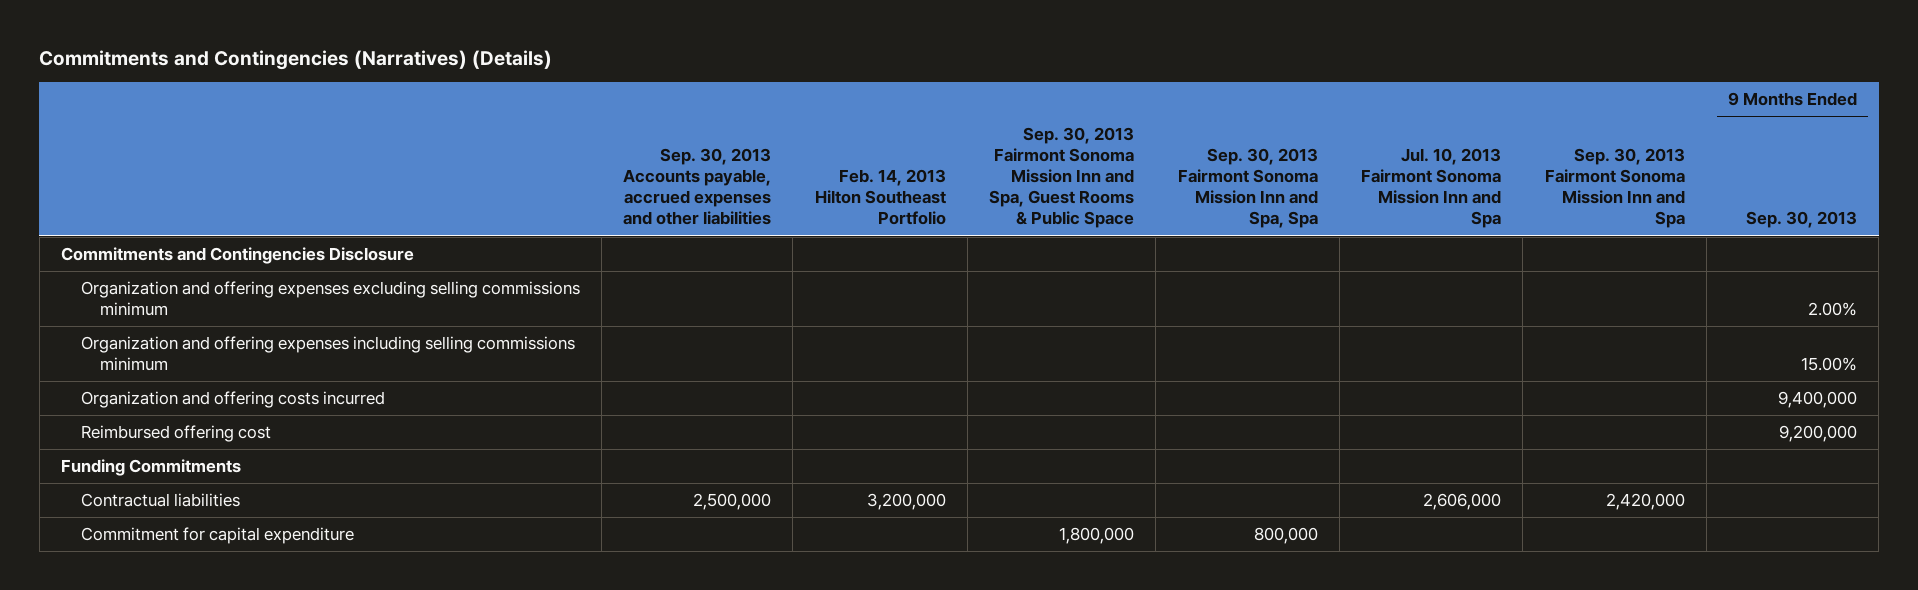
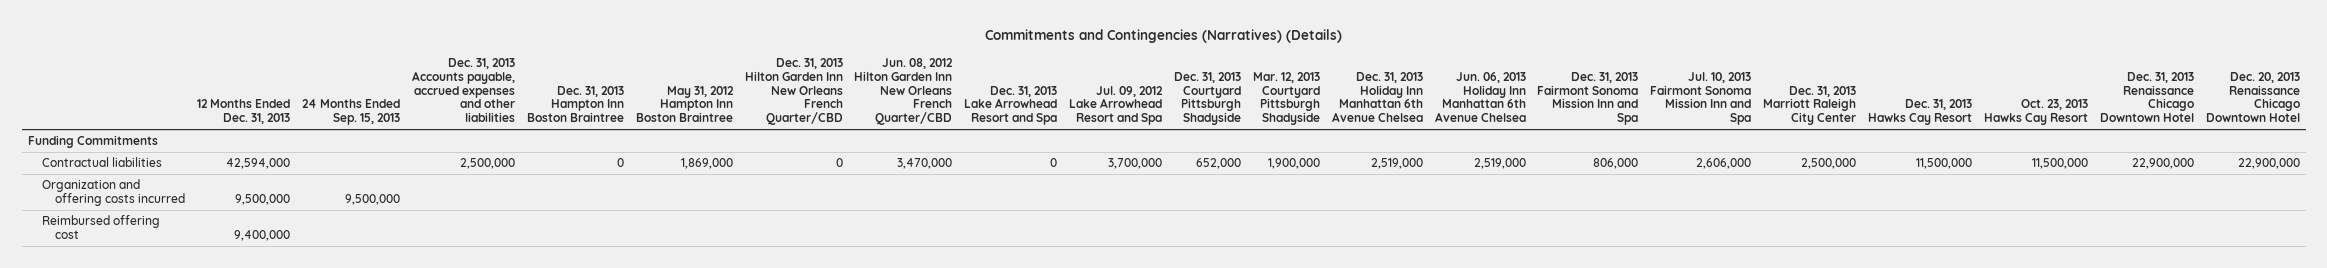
- | Sep. 30, 2013 Accounts payable, accrued expenses and other liabilities | Feb. 14, 2013 Hilton Southeast Portfolio | Sep. 30, 2013 Fairmont Sonoma Mission Inn and Spa, Guest Rooms & Public Space | Sep. 30, 2013 Fairmont Sonoma Mission Inn and Spa, Spa | Jul. 10, 2013 Fairmont Sonoma Mission Inn and Spa | Sep. 30, 2013 Fairmont Sonoma Mission Inn and Spa | 9 Months Ended Sep. 30, 2013
+ | 12 Months Ended Dec. 31, 2013 | 24 Months Ended Sep. 15, 2013 | Dec. 31, 2013 Accounts payable, accrued expenses and other liabilities | Dec. 31, 2013 Hampton Inn Boston Braintree | May 31, 2012 Hampton Inn Boston Braintree | Dec. 31, 2013 Hilton Garden Inn New Orleans French Quarter/CBD | Jun. 08, 2012 Hilton Garden Inn New Orleans French Quarter/CBD | Dec. 31, 2013 Lake Arrowhead Resort and Spa | Jul. 09, 2012 Lake Arrowhead Resort and Spa | Dec. 31, 2013 Courtyard Pittsburgh Shadyside | Mar. 12, 2013 Courtyard Pittsburgh Shadyside | Dec. 31, 2013 Holiday Inn Manhattan 6th Avenue Chelsea | Jun. 06, 2013 Holiday Inn Manhattan 6th Avenue Chelsea | Dec. 31, 2013 Fairmont Sonoma Mission Inn and Spa | Jul. 10, 2013 Fairmont Sonoma Mission Inn and Spa | Dec. 31, 2013 Marriott Raleigh City Center | Dec. 31, 2013 Hawks Cay Resort | Oct. 23, 2013 Hawks Cay Resort | Dec. 31, 2013 Renaissance Chicago Downtown Hotel | Dec. 20, 2013 Renaissance Chicago Downtown Hotel
- Commitments and Contingencies Disclosure
- Organization and offering expenses excluding selling commissions minimum | | | | | | | 2.00%
- Organization and offering expenses including selling commissions minimum | | | | | | | 15.00%
- Commitment for capital expenditure | | | 1,800,000 | 800,000 | | |
moved down: Organization and offering costs incurred | 9,500,000 | 9,500,000 | | | | | | | | | | | | | | | | | |
moved down: Reimbursed offering cost | 9,400,000 | | | | | | | | | | | | | | | | | | |

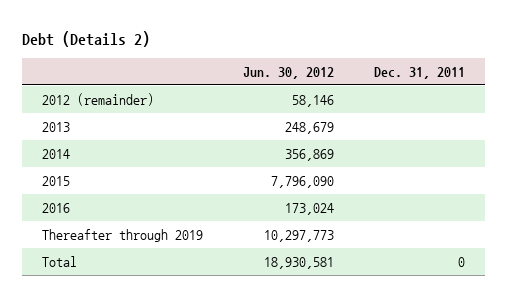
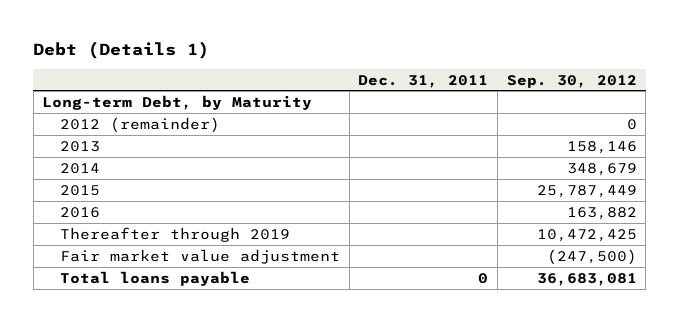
- Debt (Details 2)
+ Debt (Details 1)
- | Jun. 30, 2012 | Dec. 31, 2011
+ | Dec. 31, 2011 | Sep. 30, 2012
+ Long-term Debt, by Maturity
- Total | 18,930,581 | 0
+ Fair market value adjustment | | (247,500)
+ Total loans payable | 0 | 36,683,081

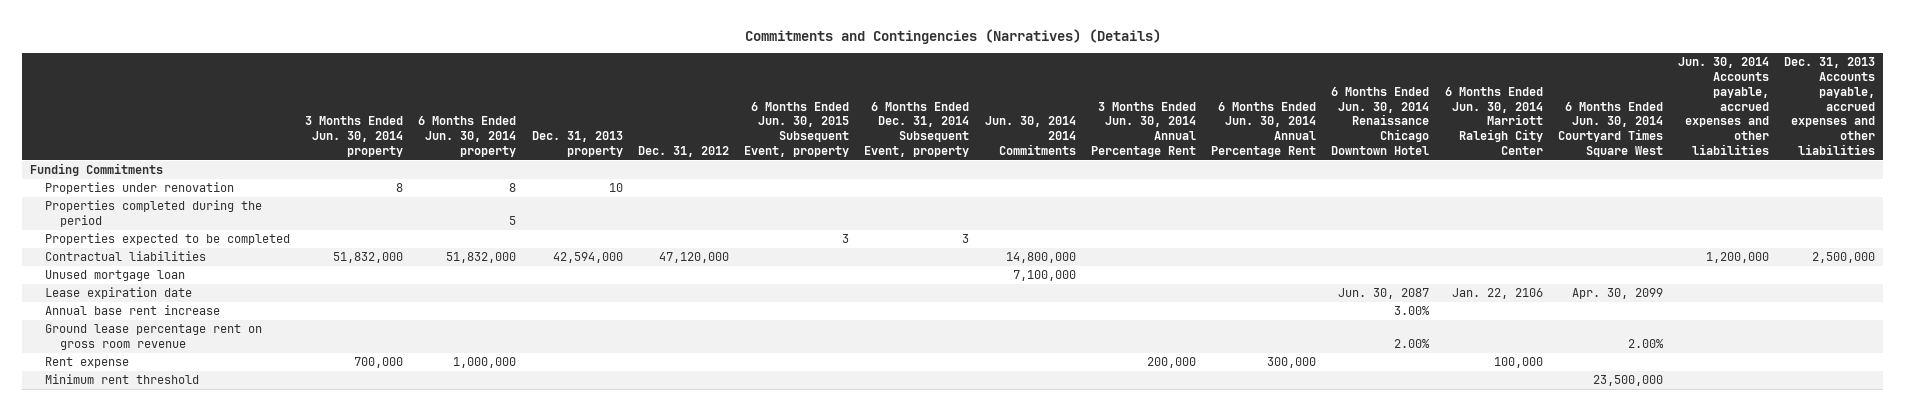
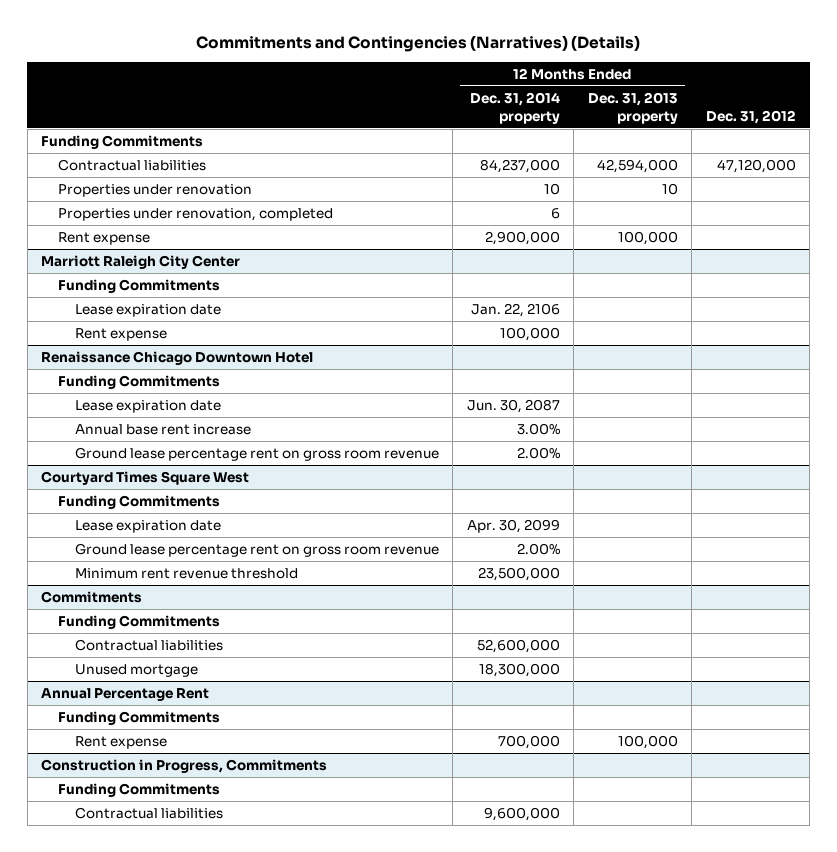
- | 3 Months Ended Jun. 30, 2014 property | 6 Months Ended Jun. 30, 2014 property | Dec. 31, 2013 property | Dec. 31, 2012 | 6 Months Ended Jun. 30, 2015 Subsequent Event, property | 6 Months Ended Dec. 31, 2014 Subsequent Event, property | Jun. 30, 2014 2014 Commitments | 3 Months Ended Jun. 30, 2014 Annual Percentage Rent | 6 Months Ended Jun. 30, 2014 Annual Percentage Rent | 6 Months Ended Jun. 30, 2014 Renaissance Chicago Downtown Hotel | 6 Months Ended Jun. 30, 2014 Marriott Raleigh City Center | 6 Months Ended Jun. 30, 2014 Courtyard Times Square West | Jun. 30, 2014 Accounts payable, accrued expenses and other liabilities | Dec. 31, 2013 Accounts payable, accrued expenses and other liabilities
+ | 12 Months Ended Dec. 31, 2014 property | 12 Months Ended Dec. 31, 2013 property | Dec. 31, 2012
- Properties completed during the period | | 5 | | | | | | | | | | | |
- Properties expected to be completed | | | | | 3 | 3 | | | | | | | |
- Unused mortgage loan | | | | | | | 7,100,000 | | | | | | |
- Lease expiration date | | | | | | | | | | Jun. 30, 2087 | Jan. 22, 2106 | Apr. 30, 2099 | |
- Annual base rent increase | | | | | | | | | | 3.00% | | | |
- Ground lease percentage rent on gross room revenue | | | | | | | | | | 2.00% | | 2.00% | |
moved down: Properties under renovation | 10 | 10 |
+ Properties under renovation, completed | 6 | |
- Minimum rent threshold | | | | | | | | | | | | 23,500,000 | |
+ Marriott Raleigh City Center
+ Funding Commitments
+ Lease expiration date | Jan. 22, 2106 | |
+ Rent expense | 100,000 | |
+ Renaissance Chicago Downtown Hotel
+ Funding Commitments
+ Lease expiration date | Jun. 30, 2087 | |
+ Annual base rent increase | 3.00% | |
+ Ground lease percentage rent on gross room revenue | 2.00% | |
+ Courtyard Times Square West
+ Funding Commitments
+ Lease expiration date | Apr. 30, 2099 | |
+ Ground lease percentage rent on gross room revenue | 2.00% | |
+ Minimum rent revenue threshold | 23,500,000 | |
+ Commitments
+ Funding Commitments
+ Contractual liabilities | 52,600,000 | |
+ Unused mortgage | 18,300,000 | |
+ Annual Percentage Rent
+ Funding Commitments
+ Rent expense | 700,000 | 100,000 |
+ Construction in Progress, Commitments
+ Funding Commitments
+ Contractual liabilities | 9,600,000 | |

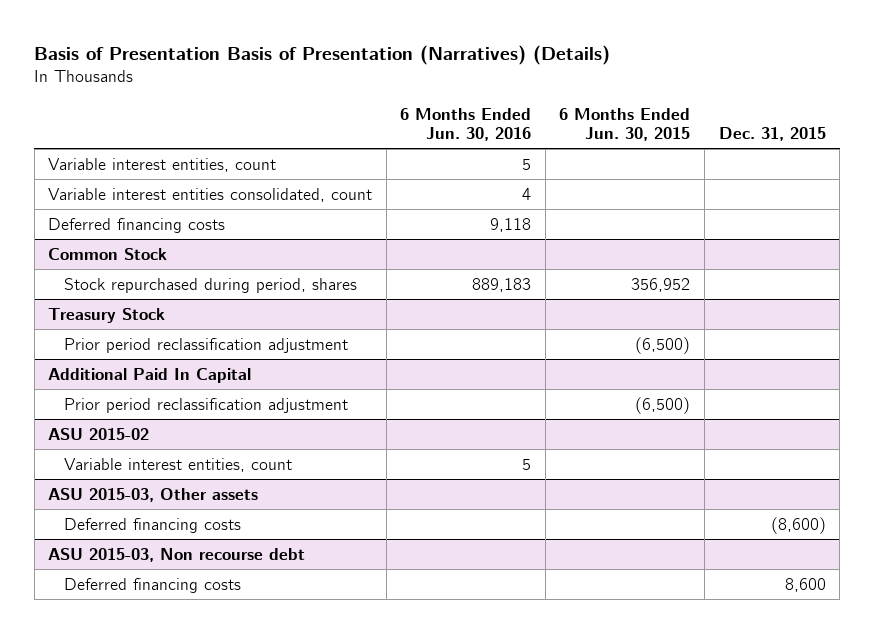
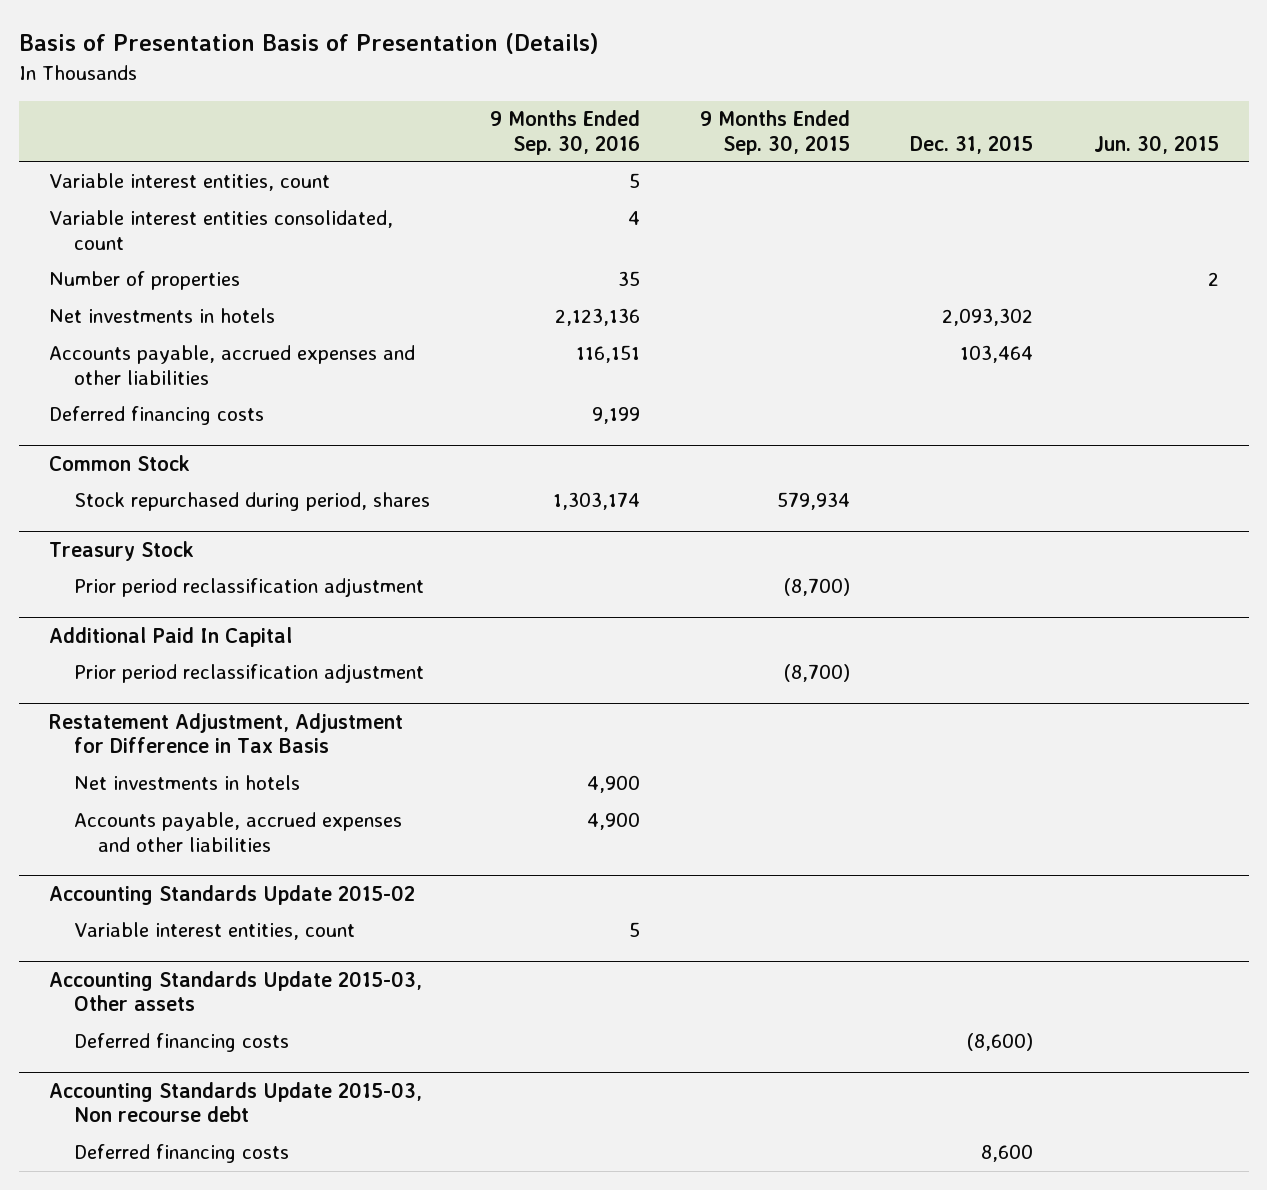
- Basis of Presentation Basis of Presentation (Narratives) (Details)
+ Basis of Presentation Basis of Presentation (Details)
- | 6 Months Ended Jun. 30, 2016 | 6 Months Ended Jun. 30, 2015 | Dec. 31, 2015
+ | 9 Months Ended Sep. 30, 2016 | 9 Months Ended Sep. 30, 2015 | Dec. 31, 2015 | Jun. 30, 2015
+ Number of properties | 35 | | | 2
+ Net investments in hotels | 2,123,136 | | 2,093,302 |
+ Accounts payable, accrued expenses and other liabilities | 116,151 | | 103,464 |
- ASU 2015-02
- Variable interest entities, count | 5 | |
- ASU 2015-03, Other assets
+ Restatement Adjustment, Adjustment for Difference in Tax Basis
+ Net investments in hotels | 4,900 | | |
+ Accounts payable, accrued expenses and other liabilities | 4,900 | | |
+ Accounting Standards Update 2015-02
+ Variable interest entities, count | 5 | | |
+ Accounting Standards Update 2015-03, Other assets
- ASU 2015-03, Non recourse debt
+ Accounting Standards Update 2015-03, Non recourse debt

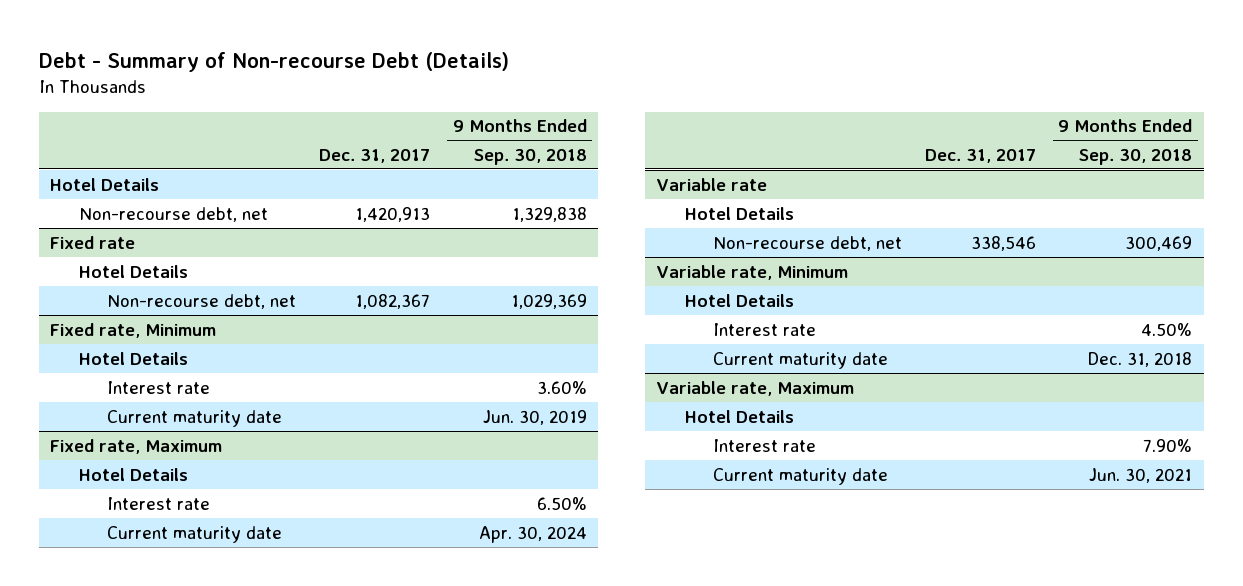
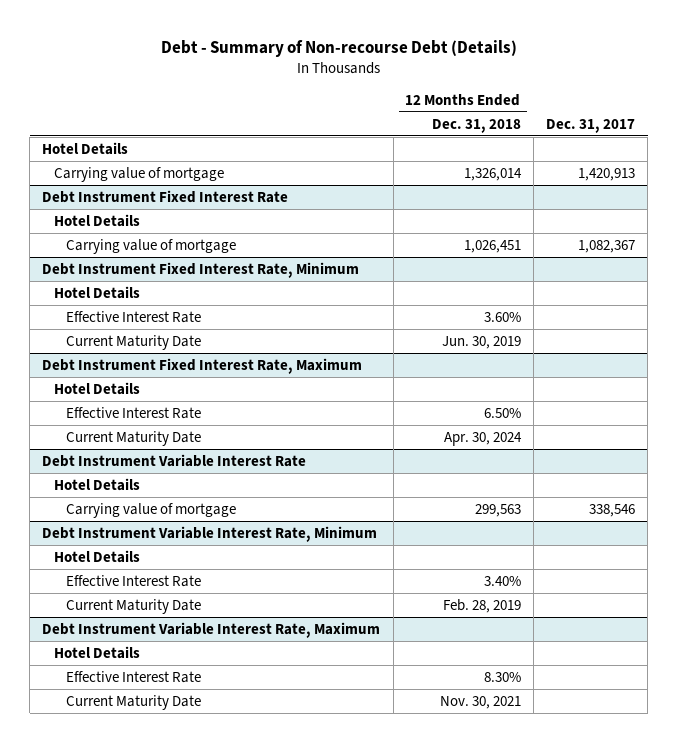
- | Dec. 31, 2017 | 9 Months Ended Sep. 30, 2018
+ | 12 Months Ended Dec. 31, 2018 | Dec. 31, 2017
- Non-recourse debt, net | 1,420,913 | 1,329,838
- Fixed rate
+ Carrying value of mortgage | 1,326,014 | 1,420,913
+ Debt Instrument Fixed Interest Rate
- Non-recourse debt, net | 1,082,367 | 1,029,369
- Fixed rate, Minimum
+ Carrying value of mortgage | 1,026,451 | 1,082,367
+ Debt Instrument Fixed Interest Rate, Minimum
- Interest rate | | 3.60%
- Current maturity date | | Jun. 30, 2019
- Fixed rate, Maximum
+ Effective Interest Rate | 3.60% |
+ Current Maturity Date | Jun. 30, 2019 |
+ Debt Instrument Fixed Interest Rate, Maximum
- Interest rate | | 6.50%
- Current maturity date | | Apr. 30, 2024
- Variable rate
+ Effective Interest Rate | 6.50% |
+ Current Maturity Date | Apr. 30, 2024 |
+ Debt Instrument Variable Interest Rate
- Non-recourse debt, net | 338,546 | 300,469
- Variable rate, Minimum
+ Carrying value of mortgage | 299,563 | 338,546
+ Debt Instrument Variable Interest Rate, Minimum
- Interest rate | | 4.50%
- Current maturity date | | Dec. 31, 2018
- Variable rate, Maximum
+ Effective Interest Rate | 3.40% |
+ Current Maturity Date | Feb. 28, 2019 |
+ Debt Instrument Variable Interest Rate, Maximum
- Interest rate | | 7.90%
- Current maturity date | | Jun. 30, 2021
+ Effective Interest Rate | 8.30% |
+ Current Maturity Date | Nov. 30, 2021 |

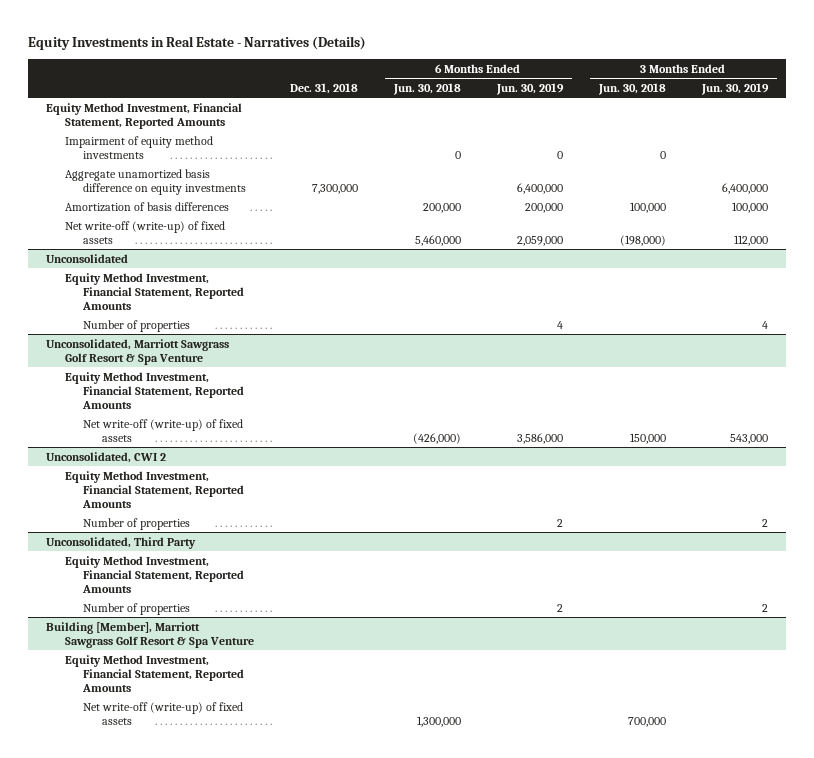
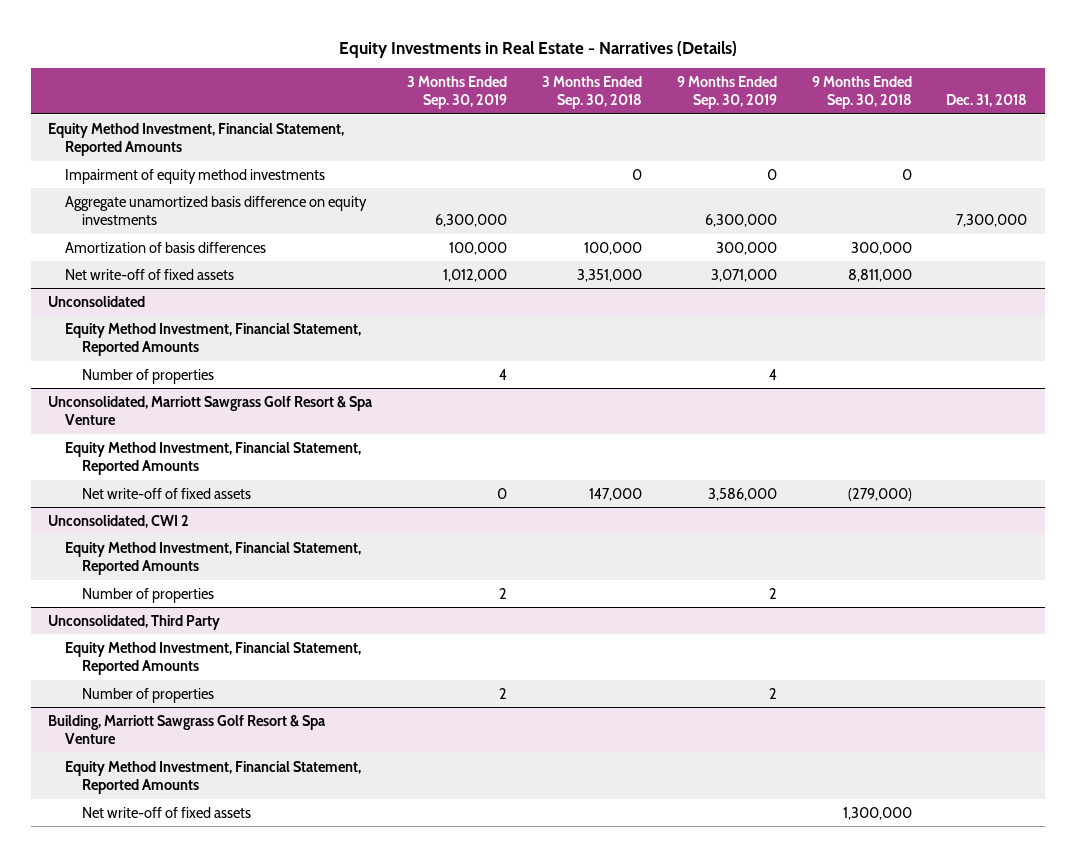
- | Dec. 31, 2018 | 6 Months Ended Jun. 30, 2018 | 6 Months Ended Jun. 30, 2019 | 3 Months Ended Jun. 30, 2018 | 3 Months Ended Jun. 30, 2019
+ | 3 Months Ended Sep. 30, 2019 | 3 Months Ended Sep. 30, 2018 | 9 Months Ended Sep. 30, 2019 | 9 Months Ended Sep. 30, 2018 | Dec. 31, 2018
- Net write-off (write-up) of fixed assets | | 5,460,000 | 2,059,000 | (198,000) | 112,000
+ Net write-off of fixed assets | 1,012,000 | 3,351,000 | 3,071,000 | 8,811,000 |
@ Unconsolidated, Marriott Sawgrass Golf Resort & Spa Venture
- Net write-off (write-up) of fixed assets | | (426,000) | 3,586,000 | 150,000 | 543,000
+ Net write-off of fixed assets | 0 | 147,000 | 3,586,000 | (279,000) |
- Building [Member], Marriott Sawgrass Golf Resort & Spa Venture
+ Building, Marriott Sawgrass Golf Resort & Spa Venture
- Net write-off (write-up) of fixed assets | | 1,300,000 | | 700,000 |
+ Net write-off of fixed assets | | | | 1,300,000 |

